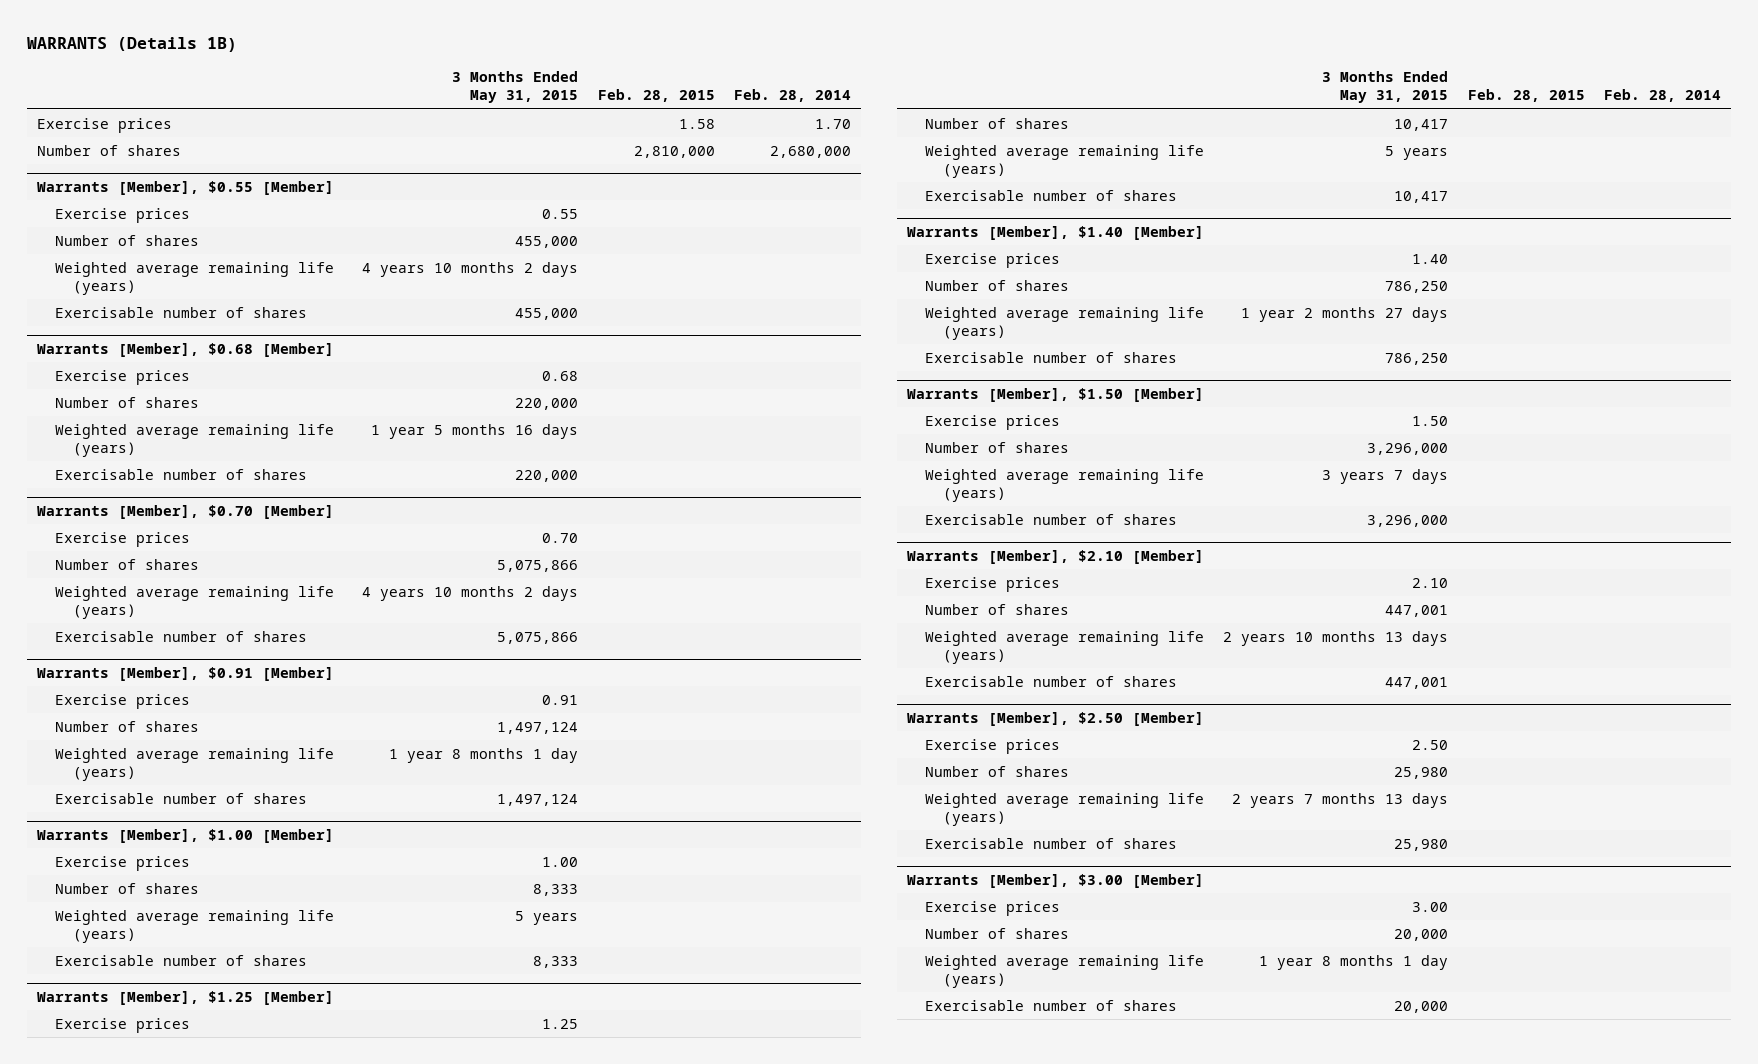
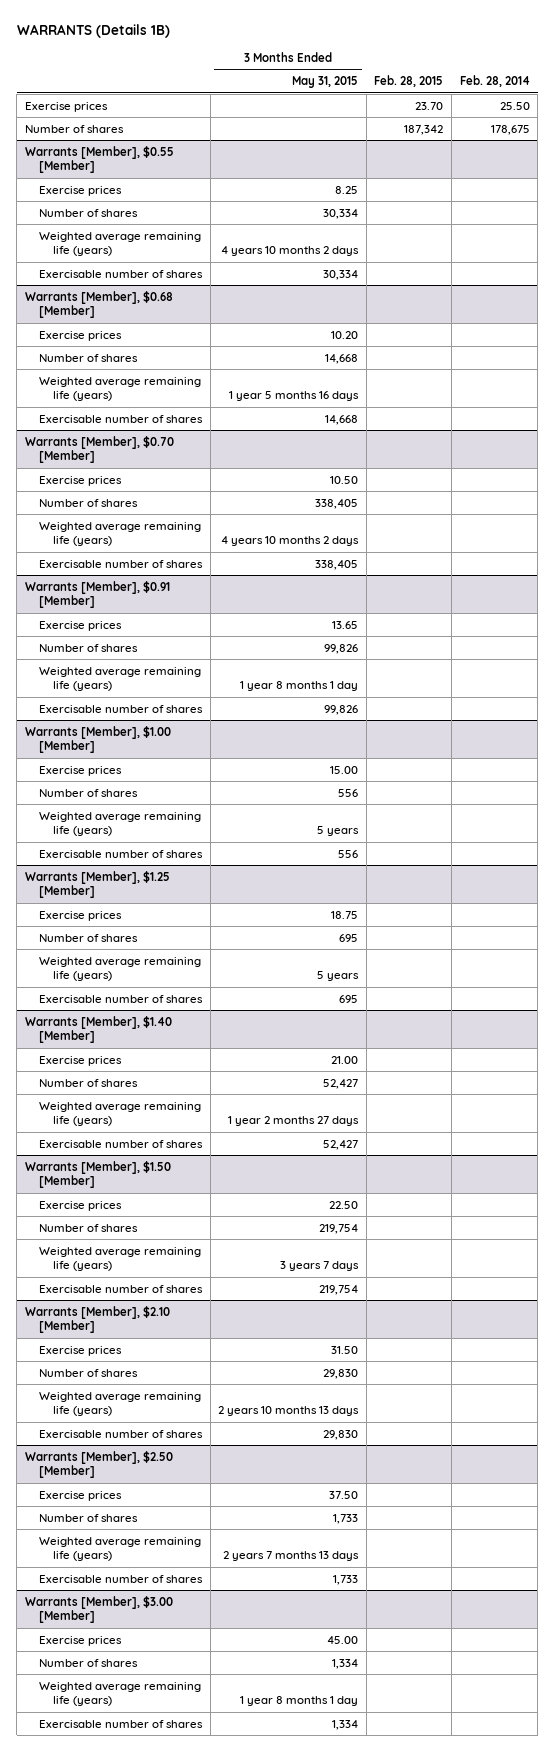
- Exercise prices | | 1.58 | 1.70
- Number of shares | | 2,810,000 | 2,680,000
+ Exercise prices | | 23.70 | 25.50
+ Number of shares | | 187,342 | 178,675
@ Warrants [Member], $0.55 [Member]
- Exercise prices | 0.55 | |
- Number of shares | 455,000 | |
+ Exercise prices | 8.25 | |
+ Number of shares | 30,334 | |
- Exercisable number of shares | 455,000 | |
+ Exercisable number of shares | 30,334 | |
@ Warrants [Member], $0.68 [Member]
- Exercise prices | 0.68 | |
- Number of shares | 220,000 | |
+ Exercise prices | 10.20 | |
+ Number of shares | 14,668 | |
- Exercisable number of shares | 220,000 | |
+ Exercisable number of shares | 14,668 | |
@ Warrants [Member], $0.70 [Member]
- Exercise prices | 0.70 | |
- Number of shares | 5,075,866 | |
+ Exercise prices | 10.50 | |
+ Number of shares | 338,405 | |
- Exercisable number of shares | 5,075,866 | |
+ Exercisable number of shares | 338,405 | |
@ Warrants [Member], $0.91 [Member]
- Exercise prices | 0.91 | |
- Number of shares | 1,497,124 | |
+ Exercise prices | 13.65 | |
+ Number of shares | 99,826 | |
- Exercisable number of shares | 1,497,124 | |
+ Exercisable number of shares | 99,826 | |
@ Warrants [Member], $1.00 [Member]
- Exercise prices | 1.00 | |
- Number of shares | 8,333 | |
+ Exercise prices | 15.00 | |
+ Number of shares | 556 | |
- Exercisable number of shares | 8,333 | |
+ Exercisable number of shares | 556 | |
@ Warrants [Member], $1.25 [Member]
- Exercise prices | 1.25 | |
- Number of shares | 10,417 | |
+ Exercise prices | 18.75 | |
+ Number of shares | 695 | |
- Exercisable number of shares | 10,417 | |
+ Exercisable number of shares | 695 | |
@ Warrants [Member], $1.40 [Member]
- Exercise prices | 1.40 | |
- Number of shares | 786,250 | |
+ Exercise prices | 21.00 | |
+ Number of shares | 52,427 | |
- Exercisable number of shares | 786,250 | |
+ Exercisable number of shares | 52,427 | |
@ Warrants [Member], $1.50 [Member]
- Exercise prices | 1.50 | |
- Number of shares | 3,296,000 | |
+ Exercise prices | 22.50 | |
+ Number of shares | 219,754 | |
- Exercisable number of shares | 3,296,000 | |
+ Exercisable number of shares | 219,754 | |
@ Warrants [Member], $2.10 [Member]
- Exercise prices | 2.10 | |
- Number of shares | 447,001 | |
+ Exercise prices | 31.50 | |
+ Number of shares | 29,830 | |
- Exercisable number of shares | 447,001 | |
+ Exercisable number of shares | 29,830 | |
@ Warrants [Member], $2.50 [Member]
- Exercise prices | 2.50 | |
- Number of shares | 25,980 | |
+ Exercise prices | 37.50 | |
+ Number of shares | 1,733 | |
- Exercisable number of shares | 25,980 | |
+ Exercisable number of shares | 1,733 | |
@ Warrants [Member], $3.00 [Member]
- Exercise prices | 3.00 | |
- Number of shares | 20,000 | |
+ Exercise prices | 45.00 | |
+ Number of shares | 1,334 | |
- Exercisable number of shares | 20,000 | |
+ Exercisable number of shares | 1,334 | |

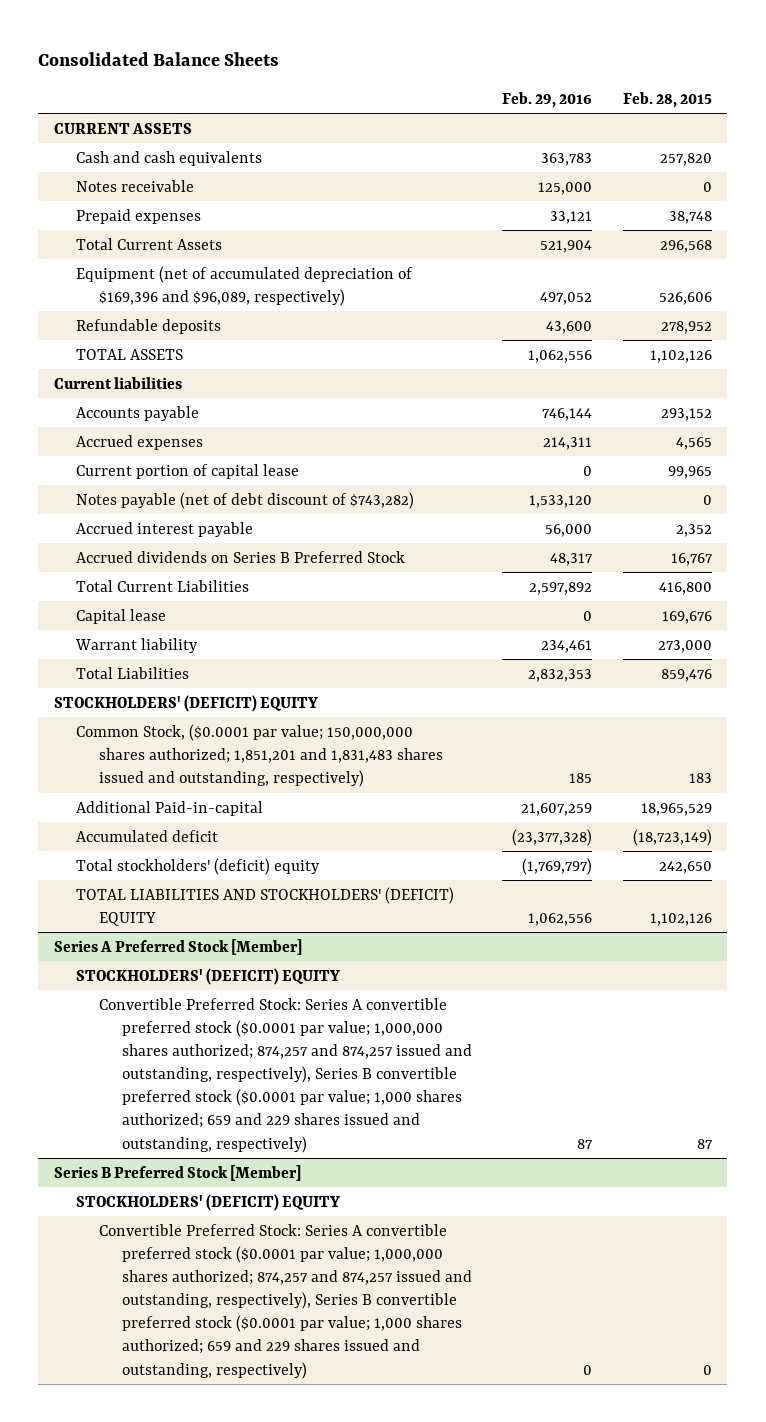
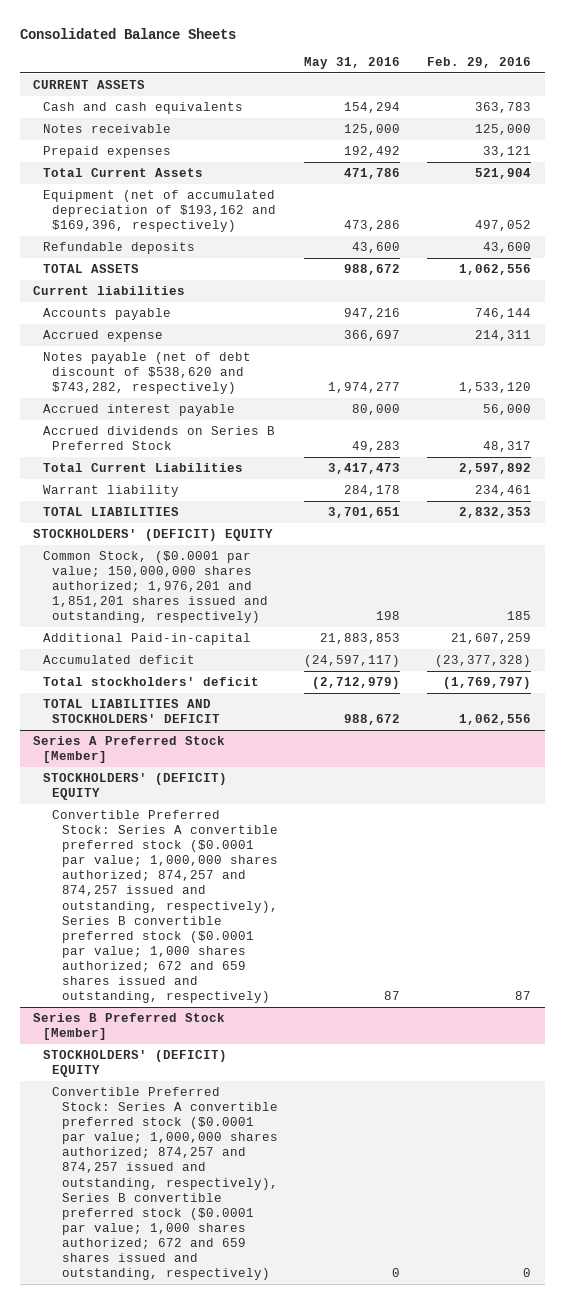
- | Feb. 29, 2016 | Feb. 28, 2015
+ | May 31, 2016 | Feb. 29, 2016
- Equipment (net of accumulated depreciation of $169,396 and $96,089, respectively) | 497,052 | 526,606
+ Equipment (net of accumulated depreciation of $193,162 and $169,396, respectively) | 473,286 | 497,052
- Accrued expenses | 214,311 | 4,565
- Current portion of capital lease | 0 | 99,965
- Notes payable (net of debt discount of $743,282) | 1,533,120 | 0
+ Accrued expense | 366,697 | 214,311
+ Notes payable (net of debt discount of $538,620 and $743,282, respectively) | 1,974,277 | 1,533,120
- Capital lease | 0 | 169,676
- Total Liabilities | 2,832,353 | 859,476
+ TOTAL LIABILITIES | 3,701,651 | 2,832,353
- Common Stock, ($0.0001 par value; 150,000,000 shares authorized; 1,851,201 and 1,831,483 shares issued and outstanding, respectively) | 185 | 183
+ Common Stock, ($0.0001 par value; 150,000,000 shares authorized; 1,976,201 and 1,851,201 shares issued and outstanding, respectively) | 198 | 185
- Total stockholders' (deficit) equity | (1,769,797) | 242,650
- TOTAL LIABILITIES AND STOCKHOLDERS' (DEFICIT) EQUITY | 1,062,556 | 1,102,126
+ Total stockholders' deficit | (2,712,979) | (1,769,797)
+ TOTAL LIABILITIES AND STOCKHOLDERS' DEFICIT | 988,672 | 1,062,556
@ Series A Preferred Stock [Member]
- Convertible Preferred Stock: Series A convertible preferred stock ($0.0001 par value; 1,000,000 shares authorized; 874,257 and 874,257 issued and outstanding, respectively), Series B convertible preferred stock ($0.0001 par value; 1,000 shares authorized; 659 and 229 shares issued and outstanding, respectively) | 87 | 87
+ Convertible Preferred Stock: Series A convertible preferred stock ($0.0001 par value; 1,000,000 shares authorized; 874,257 and 874,257 issued and outstanding, respectively), Series B convertible preferred stock ($0.0001 par value; 1,000 shares authorized; 672 and 659 shares issued and outstanding, respectively) | 87 | 87
@ Series B Preferred Stock [Member]
- Convertible Preferred Stock: Series A convertible preferred stock ($0.0001 par value; 1,000,000 shares authorized; 874,257 and 874,257 issued and outstanding, respectively), Series B convertible preferred stock ($0.0001 par value; 1,000 shares authorized; 659 and 229 shares issued and outstanding, respectively) | 0 | 0
+ Convertible Preferred Stock: Series A convertible preferred stock ($0.0001 par value; 1,000,000 shares authorized; 874,257 and 874,257 issued and outstanding, respectively), Series B convertible preferred stock ($0.0001 par value; 1,000 shares authorized; 672 and 659 shares issued and outstanding, respectively) | 0 | 0

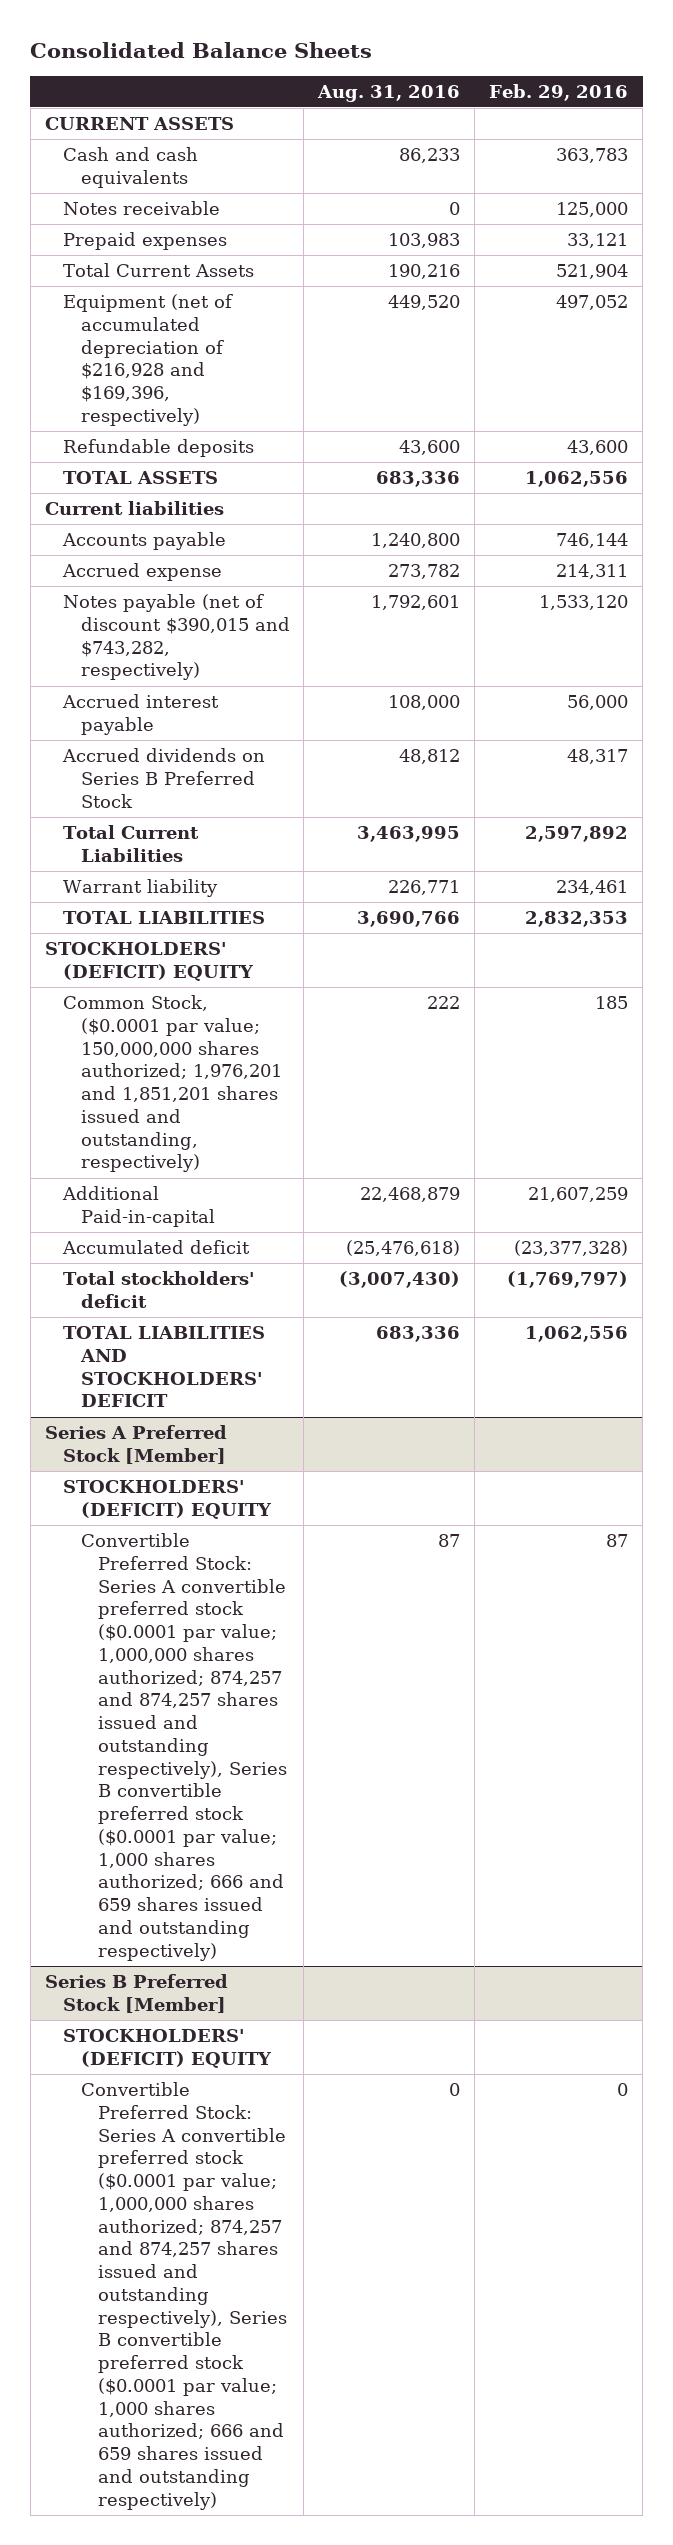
- | May 31, 2016 | Feb. 29, 2016
+ | Aug. 31, 2016 | Feb. 29, 2016
- Equipment (net of accumulated depreciation of $193,162 and $169,396, respectively) | 473,286 | 497,052
+ Equipment (net of accumulated depreciation of $216,928 and $169,396, respectively) | 449,520 | 497,052
- Notes payable (net of debt discount of $538,620 and $743,282, respectively) | 1,974,277 | 1,533,120
+ Notes payable (net of discount $390,015 and $743,282, respectively) | 1,792,601 | 1,533,120
@ Series A Preferred Stock [Member]
- Convertible Preferred Stock: Series A convertible preferred stock ($0.0001 par value; 1,000,000 shares authorized; 874,257 and 874,257 issued and outstanding, respectively), Series B convertible preferred stock ($0.0001 par value; 1,000 shares authorized; 672 and 659 shares issued and outstanding, respectively) | 87 | 87
+ Convertible Preferred Stock: Series A convertible preferred stock ($0.0001 par value; 1,000,000 shares authorized; 874,257 and 874,257 shares issued and outstanding respectively), Series B convertible preferred stock ($0.0001 par value; 1,000 shares authorized; 666 and 659 shares issued and outstanding respectively) | 87 | 87
@ Series B Preferred Stock [Member]
- Convertible Preferred Stock: Series A convertible preferred stock ($0.0001 par value; 1,000,000 shares authorized; 874,257 and 874,257 issued and outstanding, respectively), Series B convertible preferred stock ($0.0001 par value; 1,000 shares authorized; 672 and 659 shares issued and outstanding, respectively) | 0 | 0
+ Convertible Preferred Stock: Series A convertible preferred stock ($0.0001 par value; 1,000,000 shares authorized; 874,257 and 874,257 shares issued and outstanding respectively), Series B convertible preferred stock ($0.0001 par value; 1,000 shares authorized; 666 and 659 shares issued and outstanding respectively) | 0 | 0

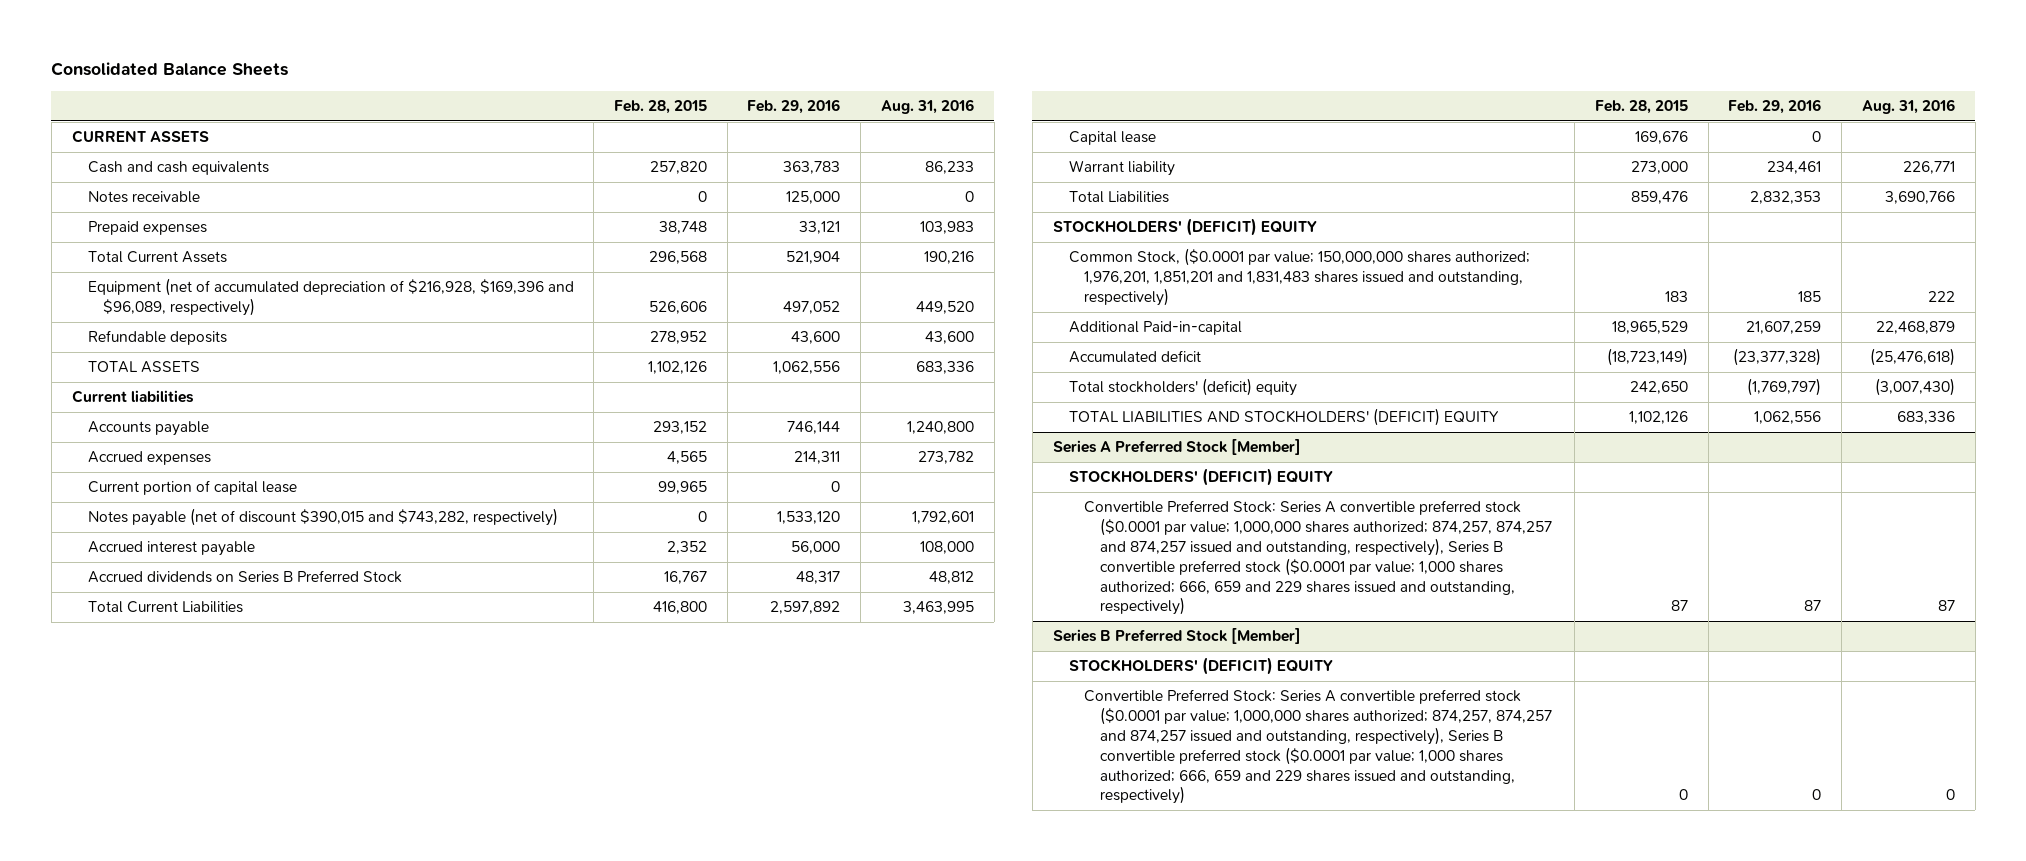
- | Aug. 31, 2016 | Feb. 29, 2016
+ | Feb. 28, 2015 | Feb. 29, 2016 | Aug. 31, 2016
- Equipment (net of accumulated depreciation of $216,928 and $169,396, respectively) | 449,520 | 497,052
+ Equipment (net of accumulated depreciation of $216,928, $169,396 and $96,089, respectively) | 526,606 | 497,052 | 449,520
- Accrued expense | 273,782 | 214,311
+ Accrued expenses | 4,565 | 214,311 | 273,782
+ Current portion of capital lease | 99,965 | 0 |
+ Capital lease | 169,676 | 0 |
- TOTAL LIABILITIES | 3,690,766 | 2,832,353
+ Total Liabilities | 859,476 | 2,832,353 | 3,690,766
- Common Stock, ($0.0001 par value; 150,000,000 shares authorized; 1,976,201 and 1,851,201 shares issued and outstanding, respectively) | 222 | 185
+ Common Stock, ($0.0001 par value; 150,000,000 shares authorized; 1,976,201, 1,851,201 and 1,831,483 shares issued and outstanding, respectively) | 183 | 185 | 222
- Total stockholders' deficit | (3,007,430) | (1,769,797)
- TOTAL LIABILITIES AND STOCKHOLDERS' DEFICIT | 683,336 | 1,062,556
+ Total stockholders' (deficit) equity | 242,650 | (1,769,797) | (3,007,430)
+ TOTAL LIABILITIES AND STOCKHOLDERS' (DEFICIT) EQUITY | 1,102,126 | 1,062,556 | 683,336
@ Series A Preferred Stock [Member]
- Convertible Preferred Stock: Series A convertible preferred stock ($0.0001 par value; 1,000,000 shares authorized; 874,257 and 874,257 shares issued and outstanding respectively), Series B convertible preferred stock ($0.0001 par value; 1,000 shares authorized; 666 and 659 shares issued and outstanding respectively) | 87 | 87
+ Convertible Preferred Stock: Series A convertible preferred stock ($0.0001 par value; 1,000,000 shares authorized; 874,257, 874,257 and 874,257 issued and outstanding, respectively), Series B convertible preferred stock ($0.0001 par value; 1,000 shares authorized; 666, 659 and 229 shares issued and outstanding, respectively) | 87 | 87 | 87
@ Series B Preferred Stock [Member]
- Convertible Preferred Stock: Series A convertible preferred stock ($0.0001 par value; 1,000,000 shares authorized; 874,257 and 874,257 shares issued and outstanding respectively), Series B convertible preferred stock ($0.0001 par value; 1,000 shares authorized; 666 and 659 shares issued and outstanding respectively) | 0 | 0
+ Convertible Preferred Stock: Series A convertible preferred stock ($0.0001 par value; 1,000,000 shares authorized; 874,257, 874,257 and 874,257 issued and outstanding, respectively), Series B convertible preferred stock ($0.0001 par value; 1,000 shares authorized; 666, 659 and 229 shares issued and outstanding, respectively) | 0 | 0 | 0

